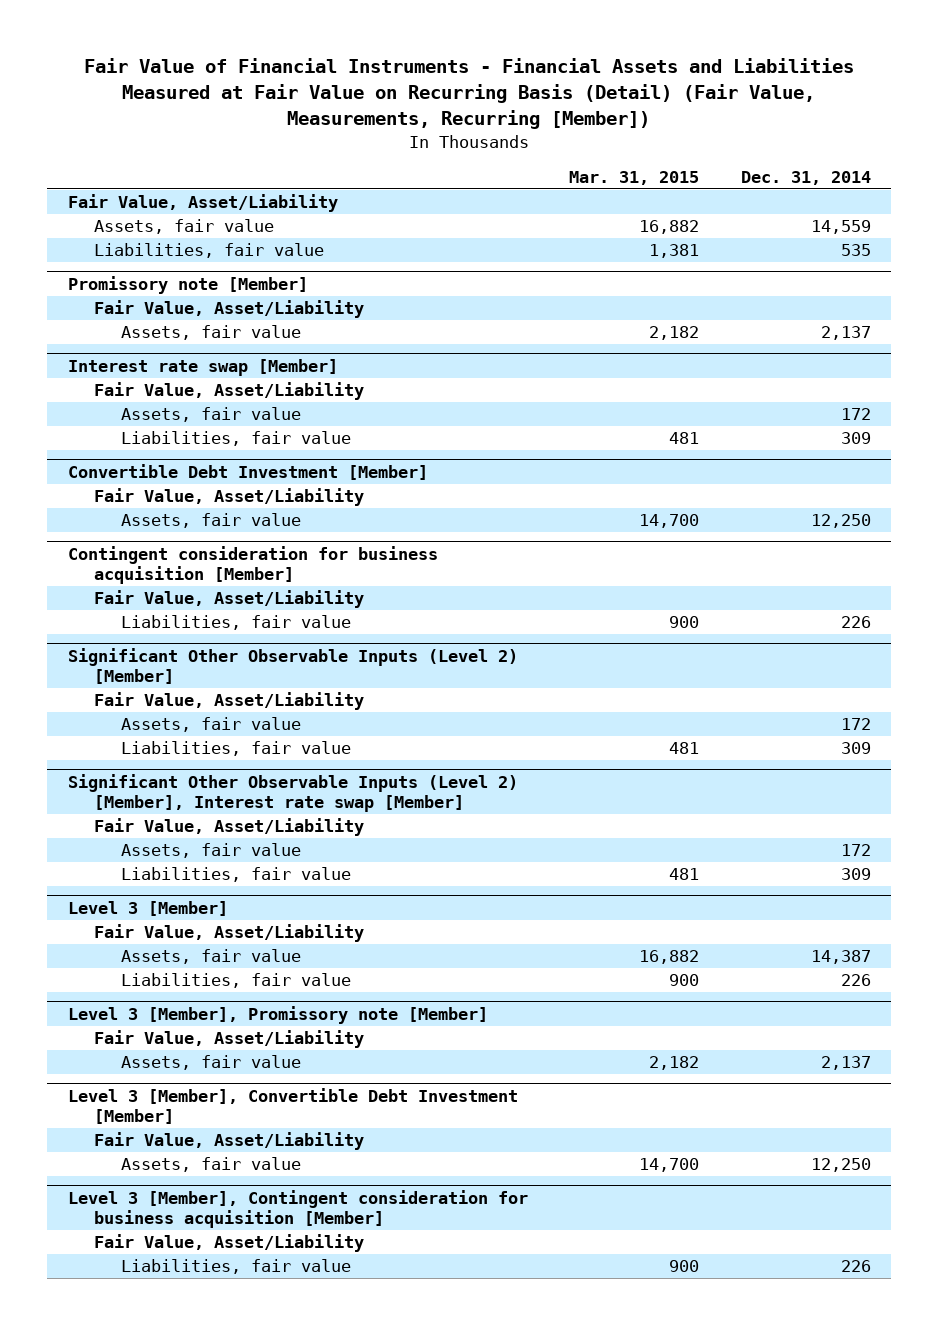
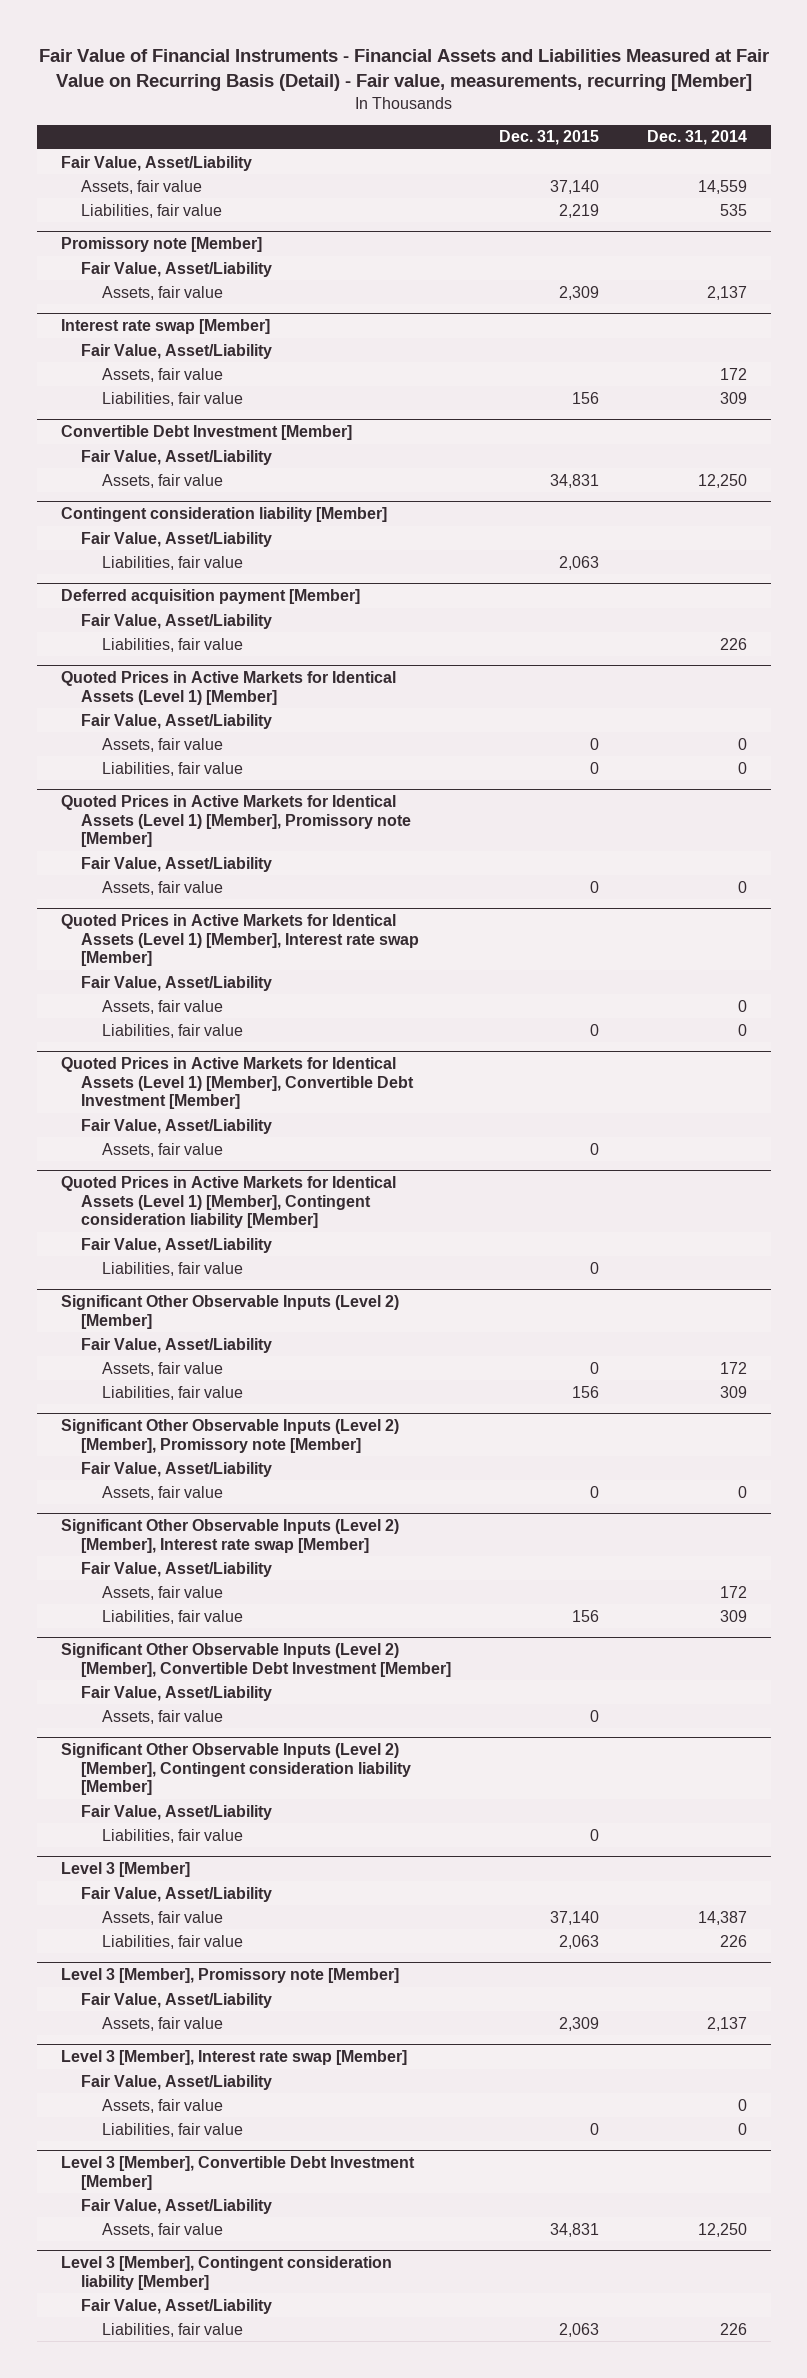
- Fair Value of Financial Instruments - Financial Assets and Liabilities Measured at Fair Value on Recurring Basis (Detail) (Fair Value, Measurements, Recurring [Member])
+ Fair Value of Financial Instruments - Financial Assets and Liabilities Measured at Fair Value on Recurring Basis (Detail) - Fair value, measurements, recurring [Member]
- | Mar. 31, 2015 | Dec. 31, 2014
+ | Dec. 31, 2015 | Dec. 31, 2014
- Contingent consideration for business acquisition [Member]
+ Contingent consideration liability [Member]
+ Liabilities, fair value | 2,063 |
+ Deferred acquisition payment [Member]
+ Fair Value, Asset/Liability
+ Quoted Prices in Active Markets for Identical Assets (Level 1) [Member]
+ Fair Value, Asset/Liability
+ Assets, fair value | 0 | 0
+ Liabilities, fair value | 0 | 0
+ Quoted Prices in Active Markets for Identical Assets (Level 1) [Member], Promissory note [Member]
+ Fair Value, Asset/Liability
+ Assets, fair value | 0 | 0
+ Quoted Prices in Active Markets for Identical Assets (Level 1) [Member], Interest rate swap [Member]
+ Fair Value, Asset/Liability
+ Assets, fair value | | 0
+ Liabilities, fair value | 0 | 0
+ Quoted Prices in Active Markets for Identical Assets (Level 1) [Member], Convertible Debt Investment [Member]
+ Fair Value, Asset/Liability
+ Assets, fair value | 0 |
+ Quoted Prices in Active Markets for Identical Assets (Level 1) [Member], Contingent consideration liability [Member]
+ Fair Value, Asset/Liability
+ Liabilities, fair value | 0 |
+ Significant Other Observable Inputs (Level 2) [Member], Promissory note [Member]
+ Fair Value, Asset/Liability
+ Assets, fair value | 0 | 0
+ Significant Other Observable Inputs (Level 2) [Member], Convertible Debt Investment [Member]
+ Fair Value, Asset/Liability
+ Assets, fair value | 0 |
+ Significant Other Observable Inputs (Level 2) [Member], Contingent consideration liability [Member]
+ Fair Value, Asset/Liability
+ Liabilities, fair value | 0 |
+ Level 3 [Member], Interest rate swap [Member]
+ Fair Value, Asset/Liability
+ Assets, fair value | | 0
+ Liabilities, fair value | 0 | 0
- Level 3 [Member], Contingent consideration for business acquisition [Member]
+ Level 3 [Member], Contingent consideration liability [Member]

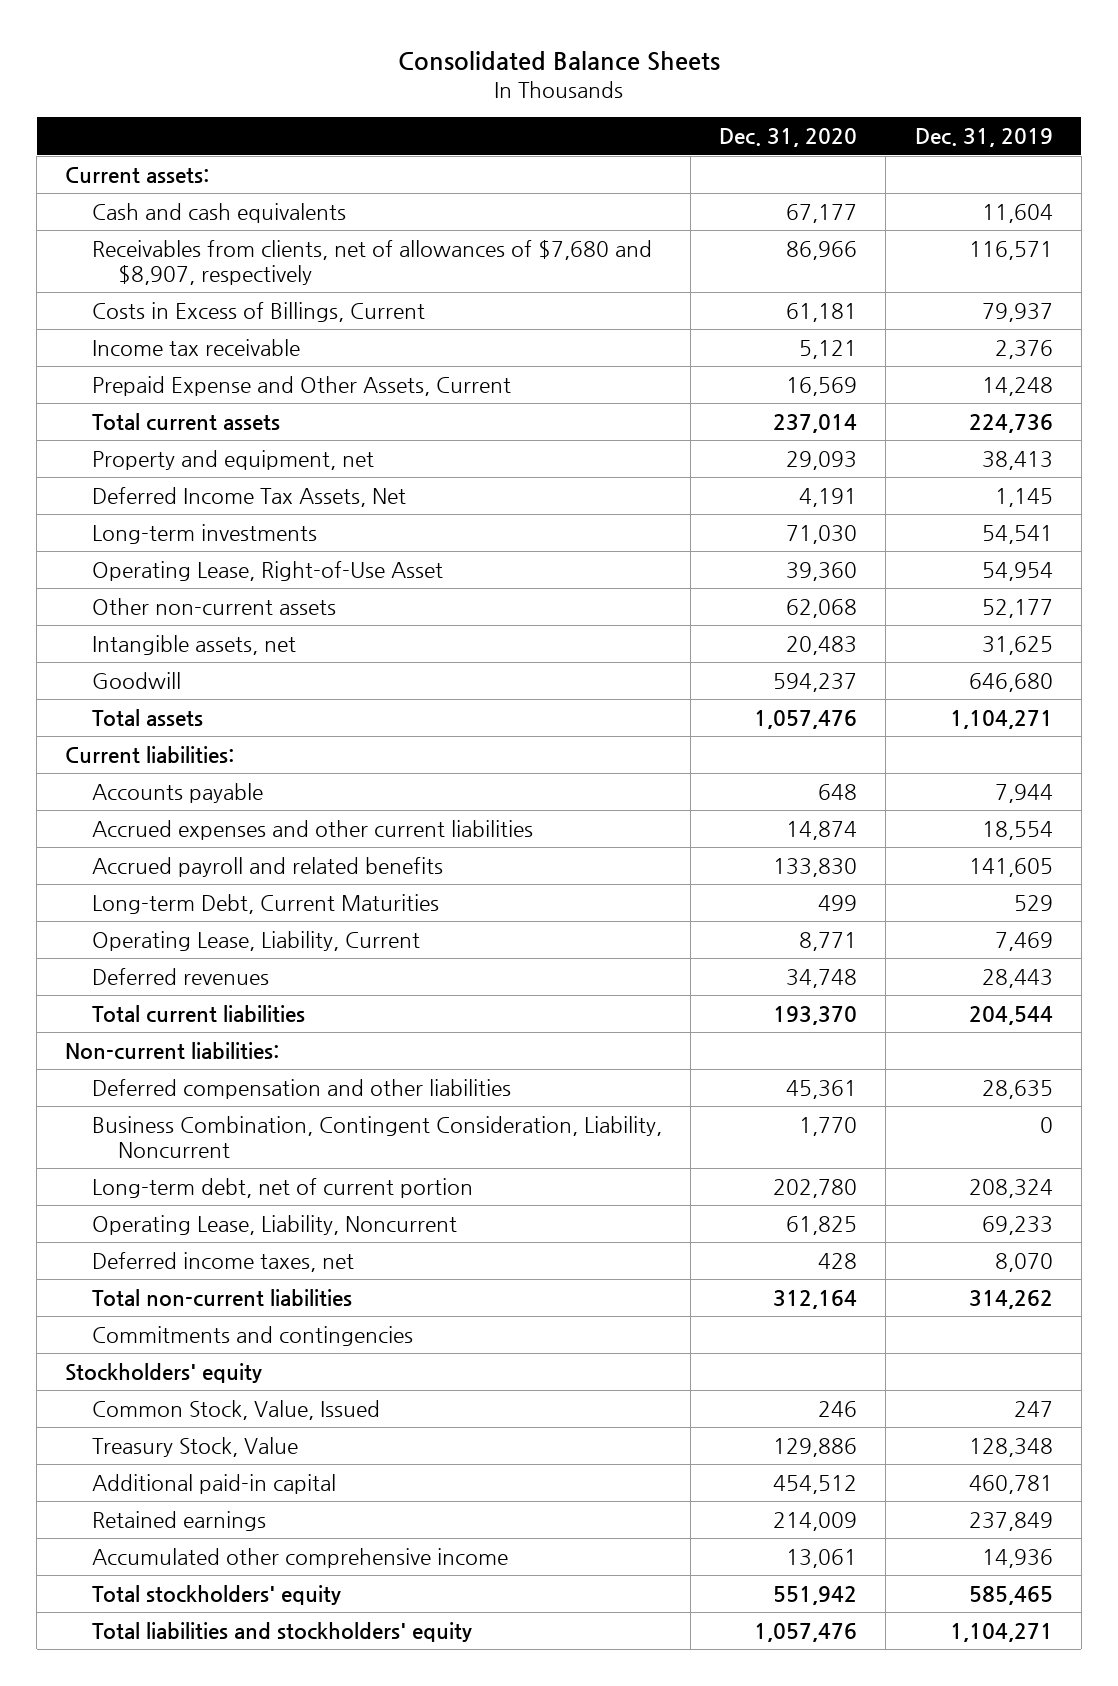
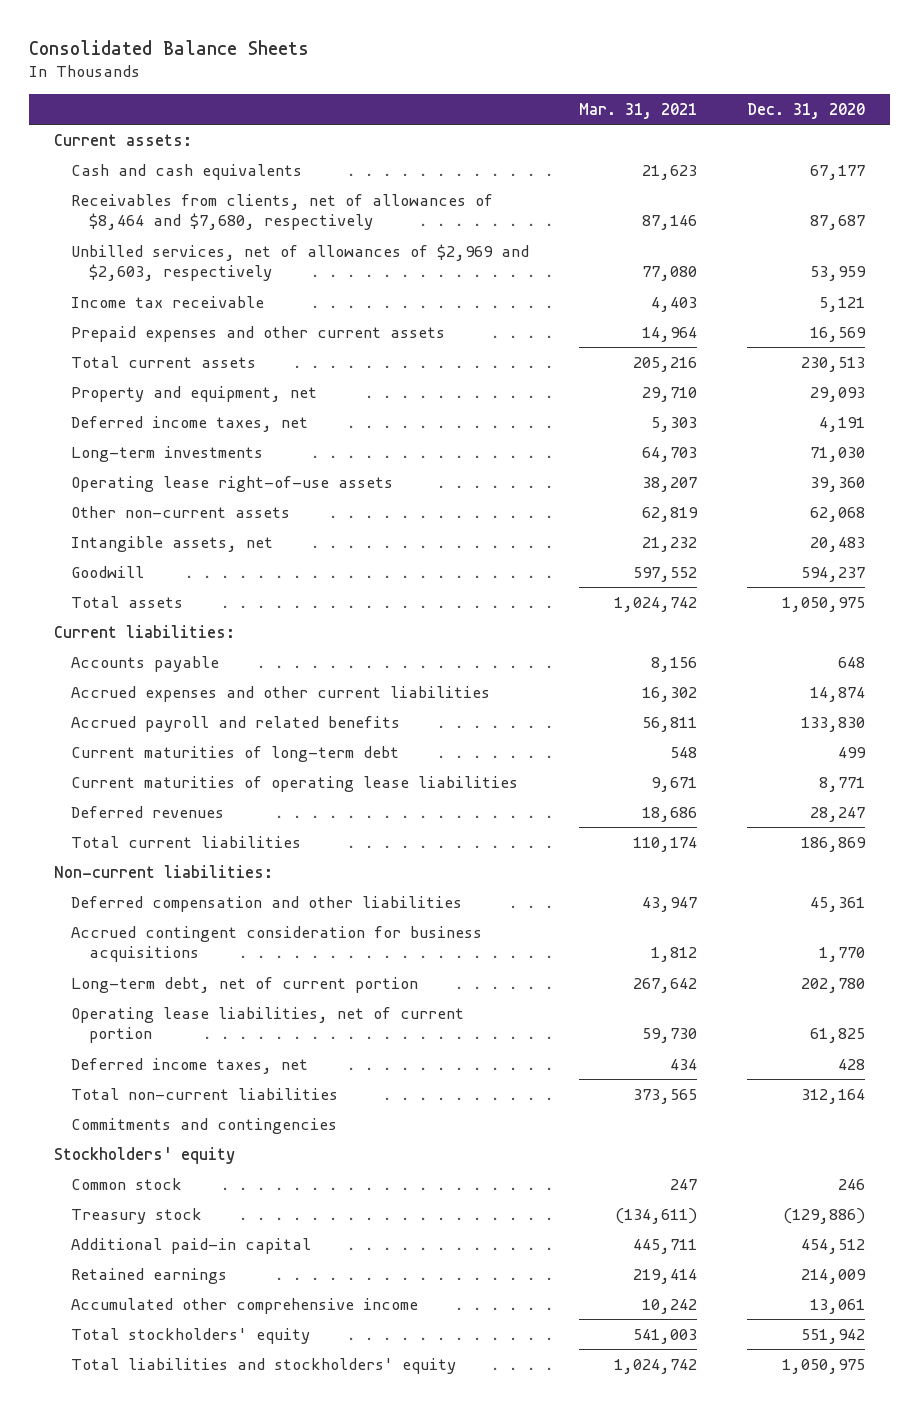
- | Dec. 31, 2020 | Dec. 31, 2019
+ | Mar. 31, 2021 | Dec. 31, 2020
- Receivables from clients, net of allowances of $7,680 and $8,907, respectively | 86,966 | 116,571
- Costs in Excess of Billings, Current | 61,181 | 79,937
+ Receivables from clients, net of allowances of $8,464 and $7,680, respectively | 87,146 | 87,687
+ Unbilled services, net of allowances of $2,969 and $2,603, respectively | 77,080 | 53,959
- Prepaid Expense and Other Assets, Current | 16,569 | 14,248
- Total current assets | 237,014 | 224,736
+ Prepaid expenses and other current assets | 14,964 | 16,569
+ Total current assets | 205,216 | 230,513
- Deferred Income Tax Assets, Net | 4,191 | 1,145
+ Deferred income taxes, net | 5,303 | 4,191
- Operating Lease, Right-of-Use Asset | 39,360 | 54,954
+ Operating lease right-of-use assets | 38,207 | 39,360
- Total assets | 1,057,476 | 1,104,271
+ Total assets | 1,024,742 | 1,050,975
- Long-term Debt, Current Maturities | 499 | 529
- Operating Lease, Liability, Current | 8,771 | 7,469
- Deferred revenues | 34,748 | 28,443
- Total current liabilities | 193,370 | 204,544
+ Current maturities of long-term debt | 548 | 499
+ Current maturities of operating lease liabilities | 9,671 | 8,771
+ Deferred revenues | 18,686 | 28,247
+ Total current liabilities | 110,174 | 186,869
- Business Combination, Contingent Consideration, Liability, Noncurrent | 1,770 | 0
+ Accrued contingent consideration for business acquisitions | 1,812 | 1,770
- Operating Lease, Liability, Noncurrent | 61,825 | 69,233
+ Operating lease liabilities, net of current portion | 59,730 | 61,825
- Common Stock, Value, Issued | 246 | 247
- Treasury Stock, Value | 129,886 | 128,348
+ Common stock | 247 | 246
+ Treasury stock | (134,611) | (129,886)
- Total liabilities and stockholders' equity | 1,057,476 | 1,104,271
+ Total liabilities and stockholders' equity | 1,024,742 | 1,050,975

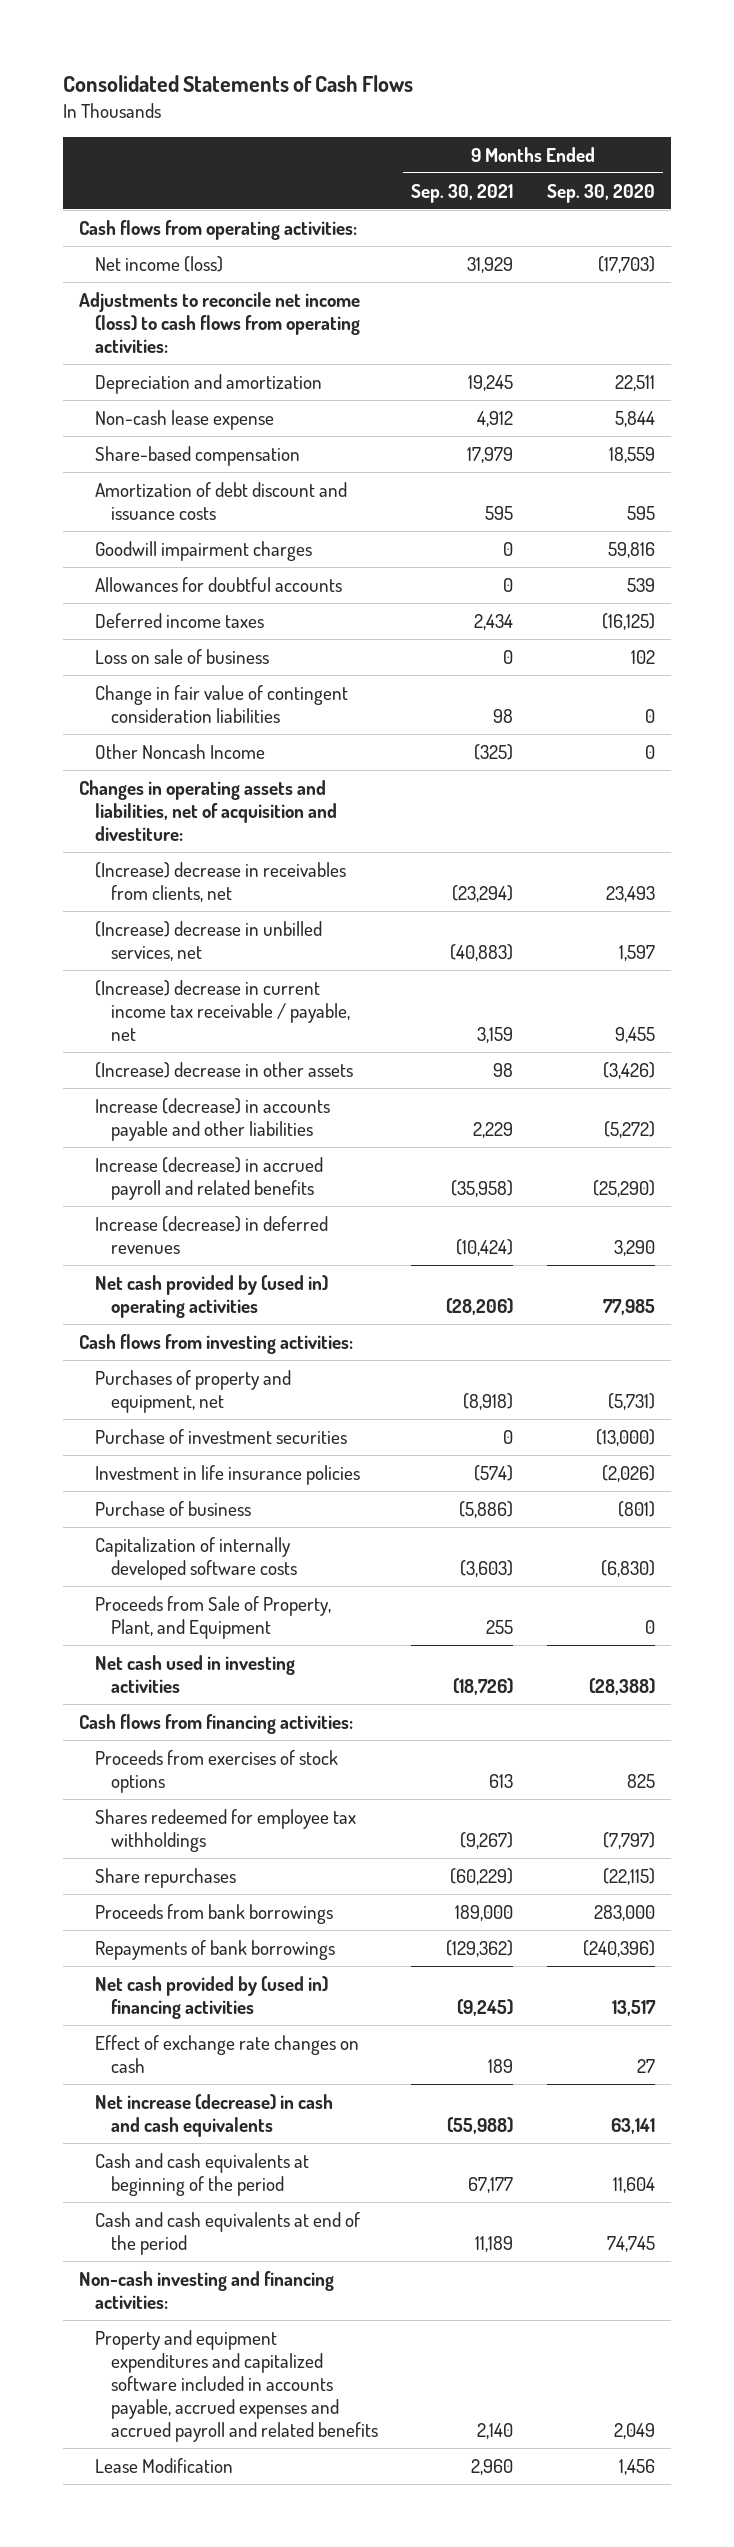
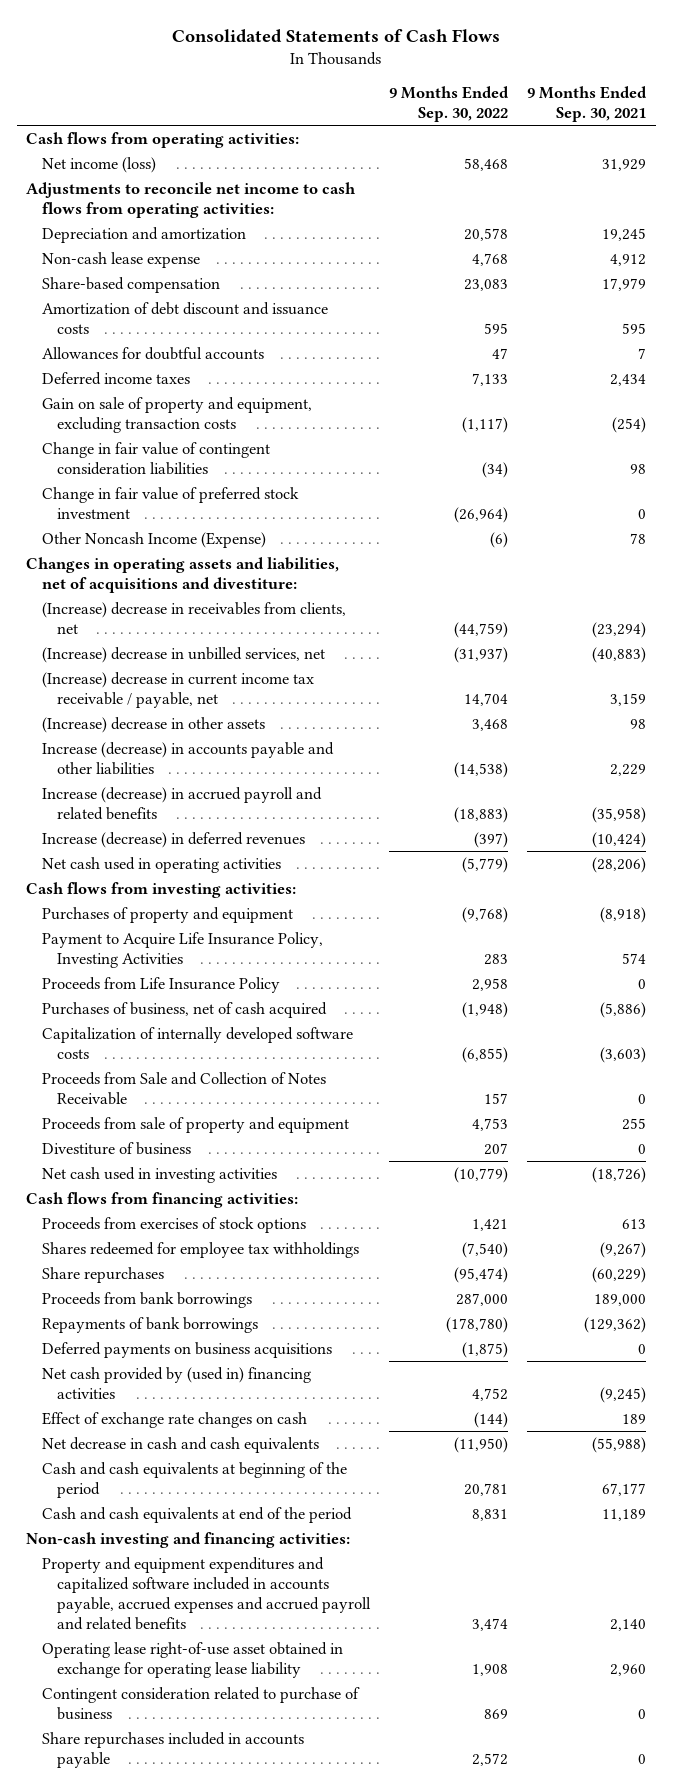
- | 9 Months Ended Sep. 30, 2021 | 9 Months Ended Sep. 30, 2020
+ | 9 Months Ended Sep. 30, 2022 | 9 Months Ended Sep. 30, 2021
- Adjustments to reconcile net income (loss) to cash flows from operating activities:
+ Adjustments to reconcile net income to cash flows from operating activities:
- Goodwill impairment charges | 0 | 59,816
- Allowances for doubtful accounts | 0 | 539
+ Allowances for doubtful accounts | 47 | 7
- Loss on sale of business | 0 | 102
+ Gain on sale of property and equipment, excluding transaction costs | (1,117) | (254)
- Other Noncash Income | (325) | 0
- Changes in operating assets and liabilities, net of acquisition and divestiture:
+ Change in fair value of preferred stock investment | (26,964) | 0
+ Other Noncash Income (Expense) | (6) | 78
+ Changes in operating assets and liabilities, net of acquisitions and divestiture:
- Net cash provided by (used in) operating activities | (28,206) | 77,985
+ Net cash used in operating activities | (5,779) | (28,206)
- Purchases of property and equipment, net | (8,918) | (5,731)
- Purchase of investment securities | 0 | (13,000)
- Investment in life insurance policies | (574) | (2,026)
- Purchase of business | (5,886) | (801)
+ Purchases of property and equipment | (9,768) | (8,918)
+ Payment to Acquire Life Insurance Policy, Investing Activities | 283 | 574
+ Proceeds from Life Insurance Policy | 2,958 | 0
+ Purchases of business, net of cash acquired | (1,948) | (5,886)
- Proceeds from Sale of Property, Plant, and Equipment | 255 | 0
+ Proceeds from Sale and Collection of Notes Receivable | 157 | 0
+ Proceeds from sale of property and equipment | 4,753 | 255
+ Divestiture of business | 207 | 0
+ Deferred payments on business acquisitions | (1,875) | 0
- Net increase (decrease) in cash and cash equivalents | (55,988) | 63,141
+ Net decrease in cash and cash equivalents | (11,950) | (55,988)
- Lease Modification | 2,960 | 1,456
+ Operating lease right-of-use asset obtained in exchange for operating lease liability | 1,908 | 2,960
+ Contingent consideration related to purchase of business | 869 | 0
+ Share repurchases included in accounts payable | 2,572 | 0

